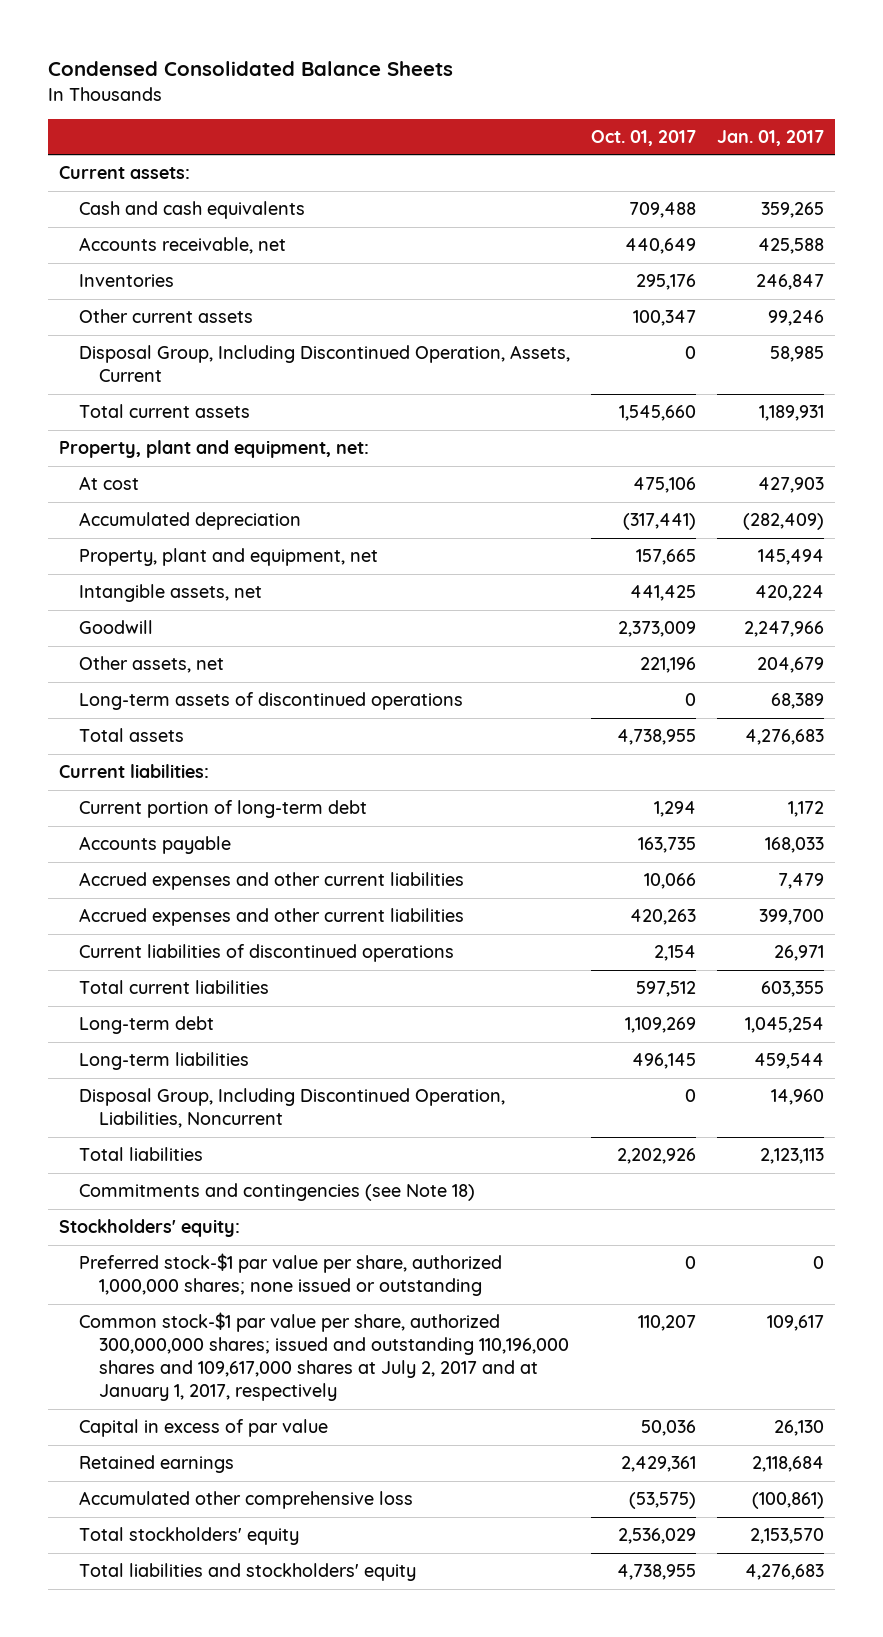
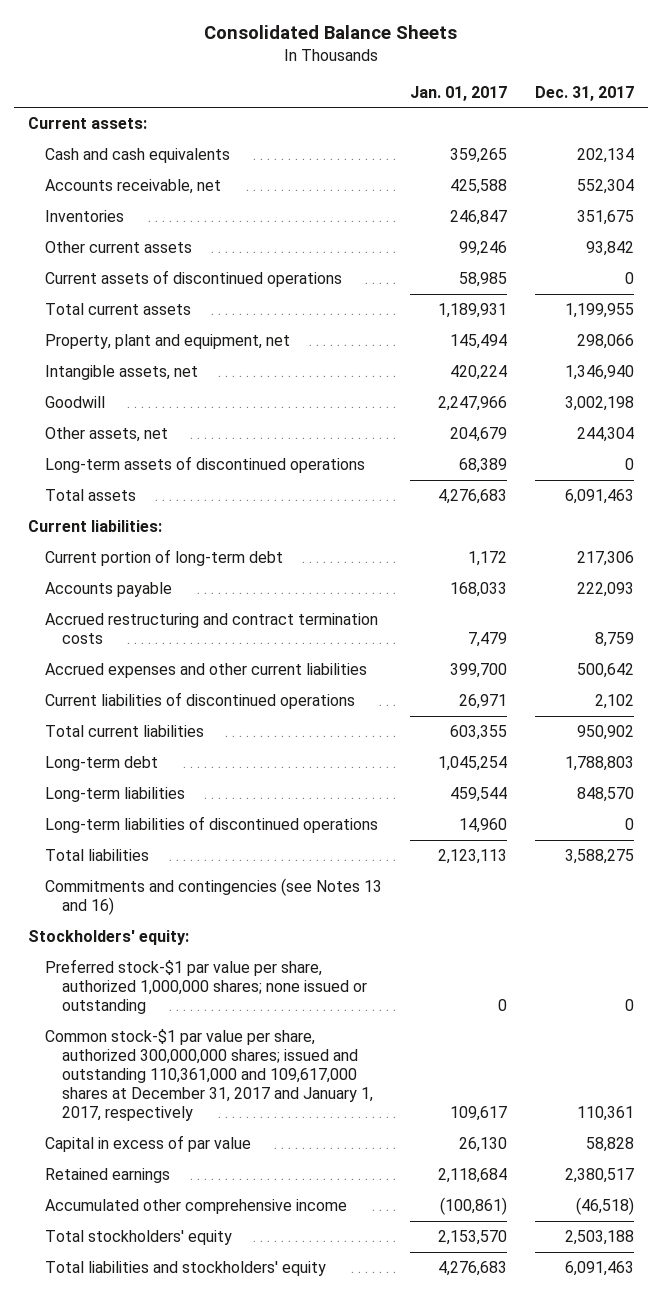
- Condensed Consolidated Balance Sheets
+ Consolidated Balance Sheets
- | Oct. 01, 2017 | Jan. 01, 2017
+ | Jan. 01, 2017 | Dec. 31, 2017
- Disposal Group, Including Discontinued Operation, Assets, Current | 0 | 58,985
+ Current assets of discontinued operations | 58,985 | 0
- Property, plant and equipment, net:
- At cost | 475,106 | 427,903
- Accumulated depreciation | (317,441) | (282,409)
- Accrued expenses and other current liabilities | 10,066 | 7,479
+ Accrued restructuring and contract termination costs | 7,479 | 8,759
- Disposal Group, Including Discontinued Operation, Liabilities, Noncurrent | 0 | 14,960
+ Long-term liabilities of discontinued operations | 14,960 | 0
- Commitments and contingencies (see Note 18)
+ Commitments and contingencies (see Notes 13 and 16)
- Common stock-$1 par value per share, authorized 300,000,000 shares; issued and outstanding 110,196,000 shares and 109,617,000 shares at July 2, 2017 and at January 1, 2017, respectively | 110,207 | 109,617
+ Common stock-$1 par value per share, authorized 300,000,000 shares; issued and outstanding 110,361,000 and 109,617,000 shares at December 31, 2017 and January 1, 2017, respectively | 109,617 | 110,361
- Accumulated other comprehensive loss | (53,575) | (100,861)
+ Accumulated other comprehensive income | (100,861) | (46,518)

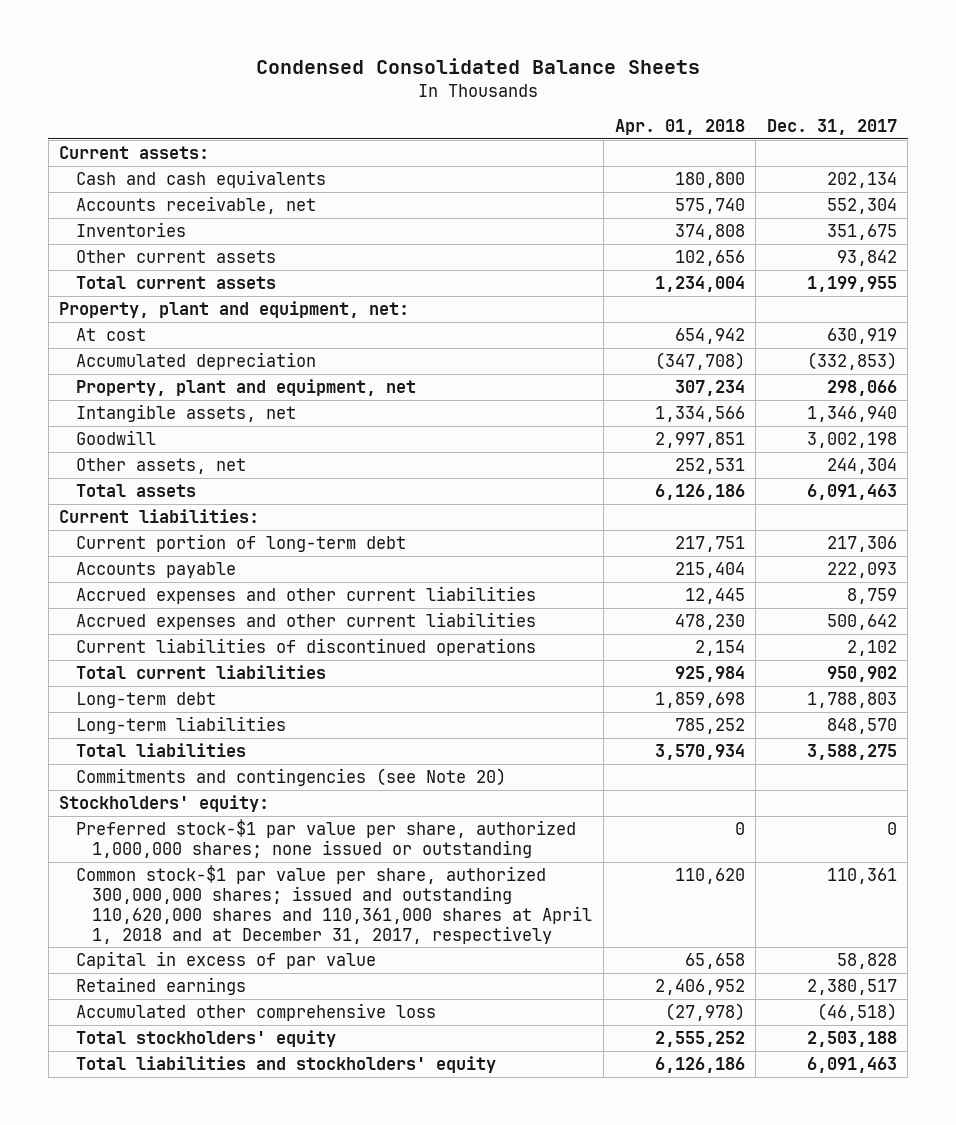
- Consolidated Balance Sheets
+ Condensed Consolidated Balance Sheets
- | Jan. 01, 2017 | Dec. 31, 2017
+ | Apr. 01, 2018 | Dec. 31, 2017
- Current assets of discontinued operations | 58,985 | 0
+ Property, plant and equipment, net:
+ At cost | 654,942 | 630,919
+ Accumulated depreciation | (347,708) | (332,853)
- Long-term assets of discontinued operations | 68,389 | 0
- Accrued restructuring and contract termination costs | 7,479 | 8,759
+ Accrued expenses and other current liabilities | 12,445 | 8,759
- Long-term liabilities of discontinued operations | 14,960 | 0
- Commitments and contingencies (see Notes 13 and 16)
+ Commitments and contingencies (see Note 20)
- Common stock-$1 par value per share, authorized 300,000,000 shares; issued and outstanding 110,361,000 and 109,617,000 shares at December 31, 2017 and January 1, 2017, respectively | 109,617 | 110,361
+ Common stock-$1 par value per share, authorized 300,000,000 shares; issued and outstanding 110,620,000 shares and 110,361,000 shares at April 1, 2018 and at December 31, 2017, respectively | 110,620 | 110,361
- Accumulated other comprehensive income | (100,861) | (46,518)
+ Accumulated other comprehensive loss | (27,978) | (46,518)

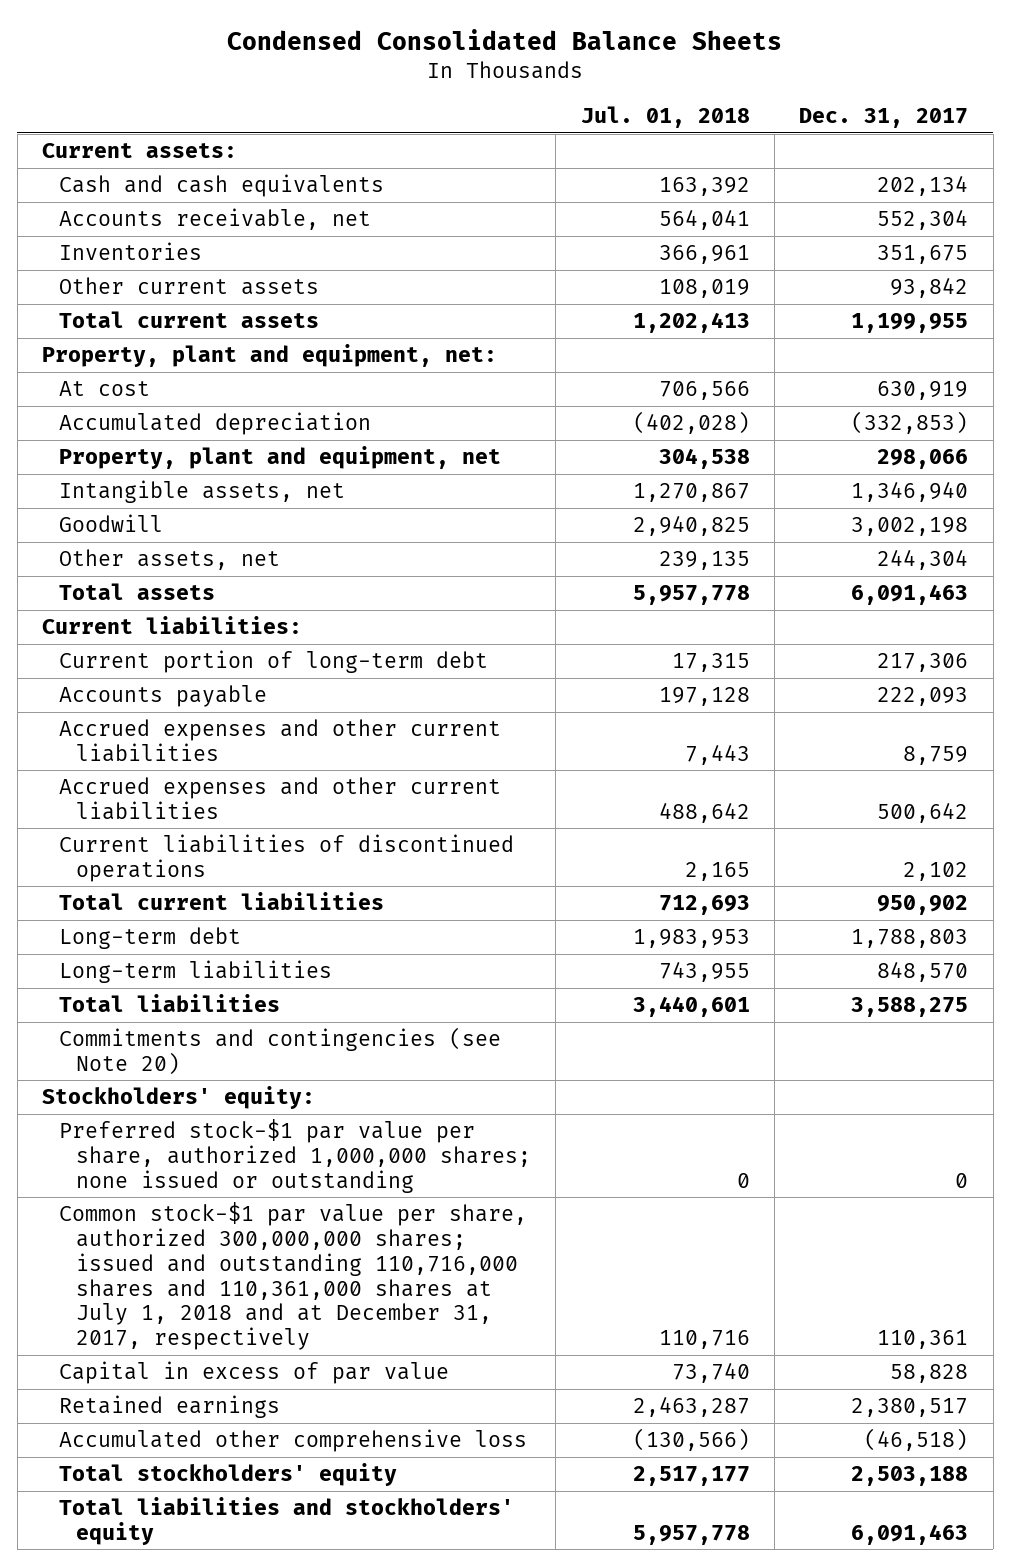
- | Apr. 01, 2018 | Dec. 31, 2017
+ | Jul. 01, 2018 | Dec. 31, 2017
- Common stock-$1 par value per share, authorized 300,000,000 shares; issued and outstanding 110,620,000 shares and 110,361,000 shares at April 1, 2018 and at December 31, 2017, respectively | 110,620 | 110,361
+ Common stock-$1 par value per share, authorized 300,000,000 shares; issued and outstanding 110,716,000 shares and 110,361,000 shares at July 1, 2018 and at December 31, 2017, respectively | 110,716 | 110,361

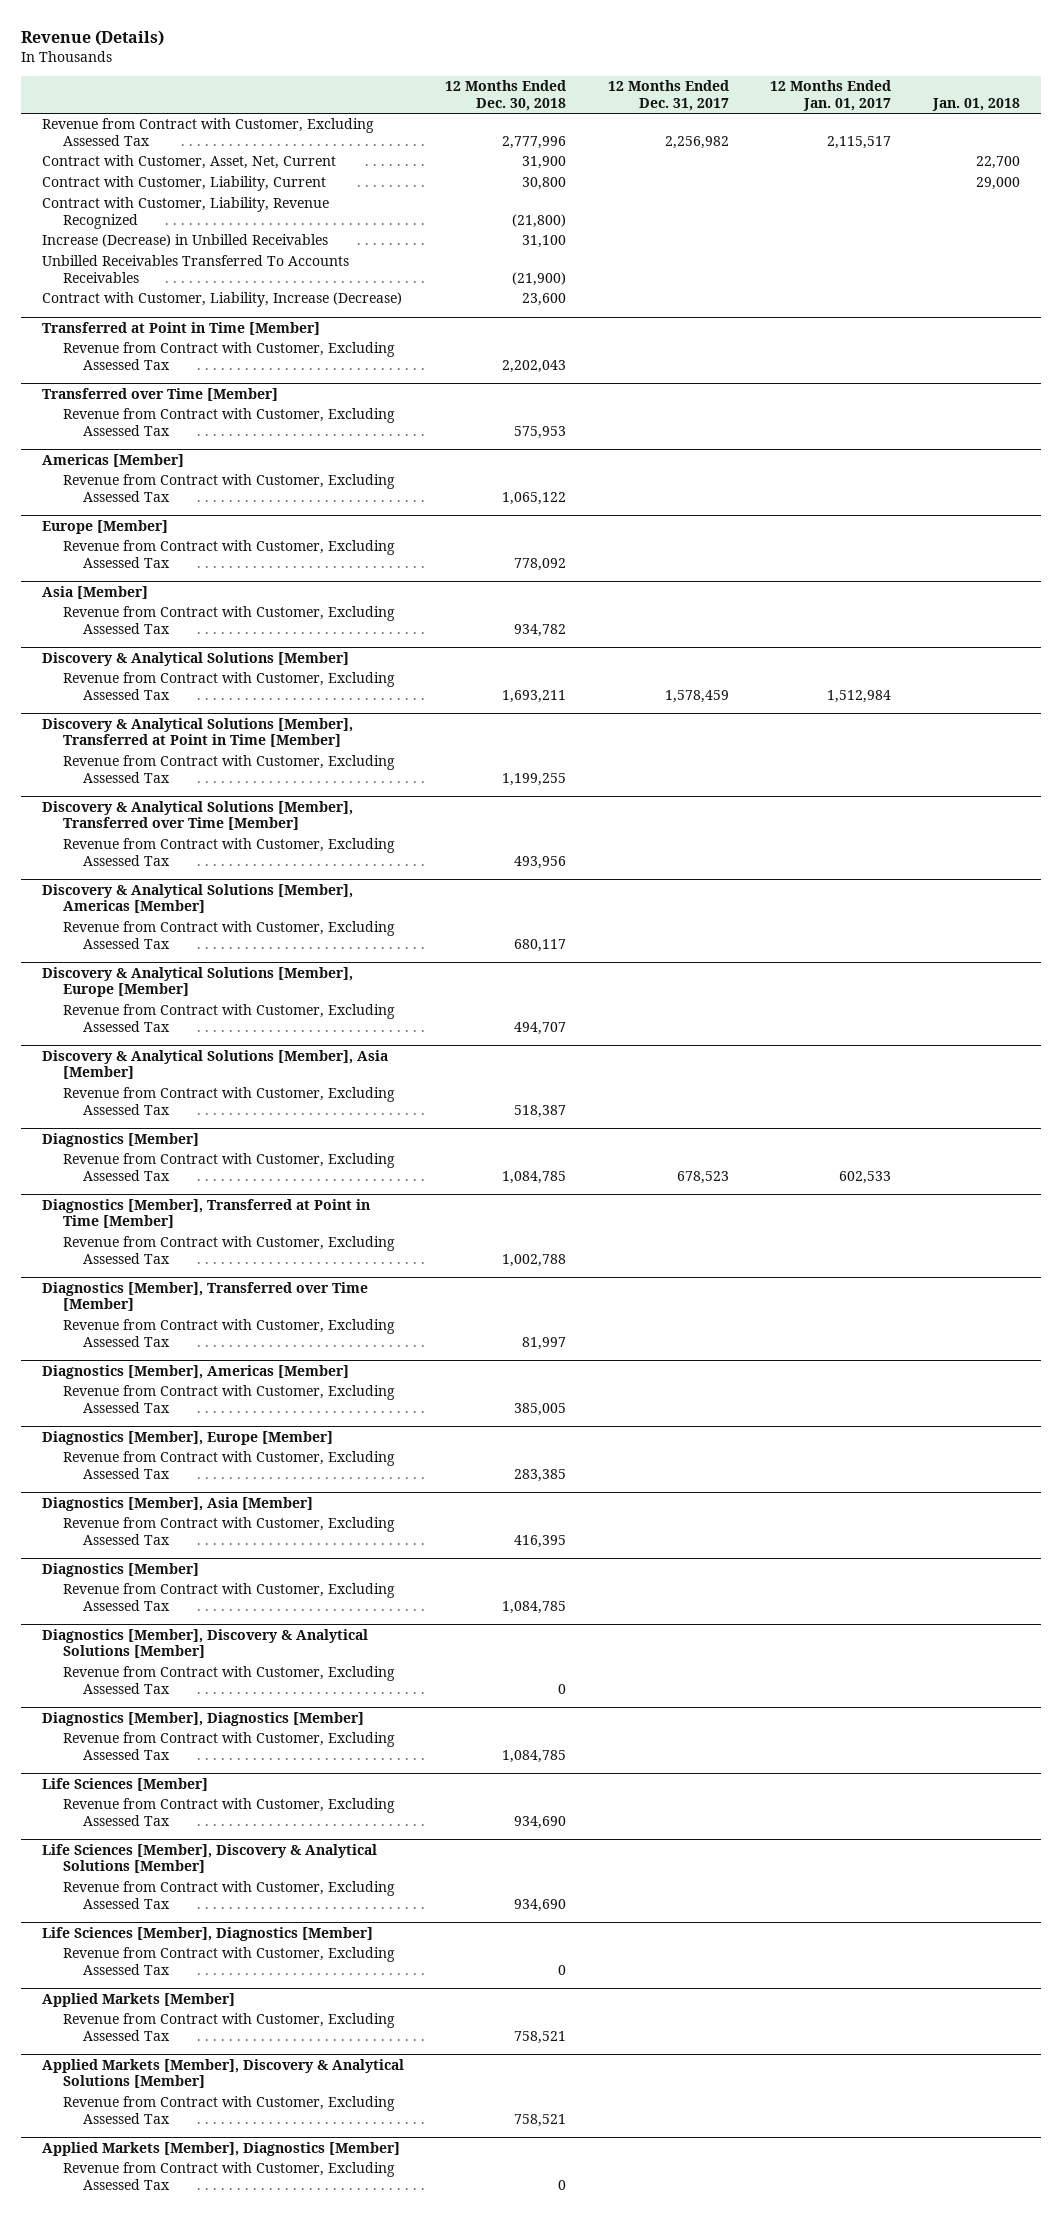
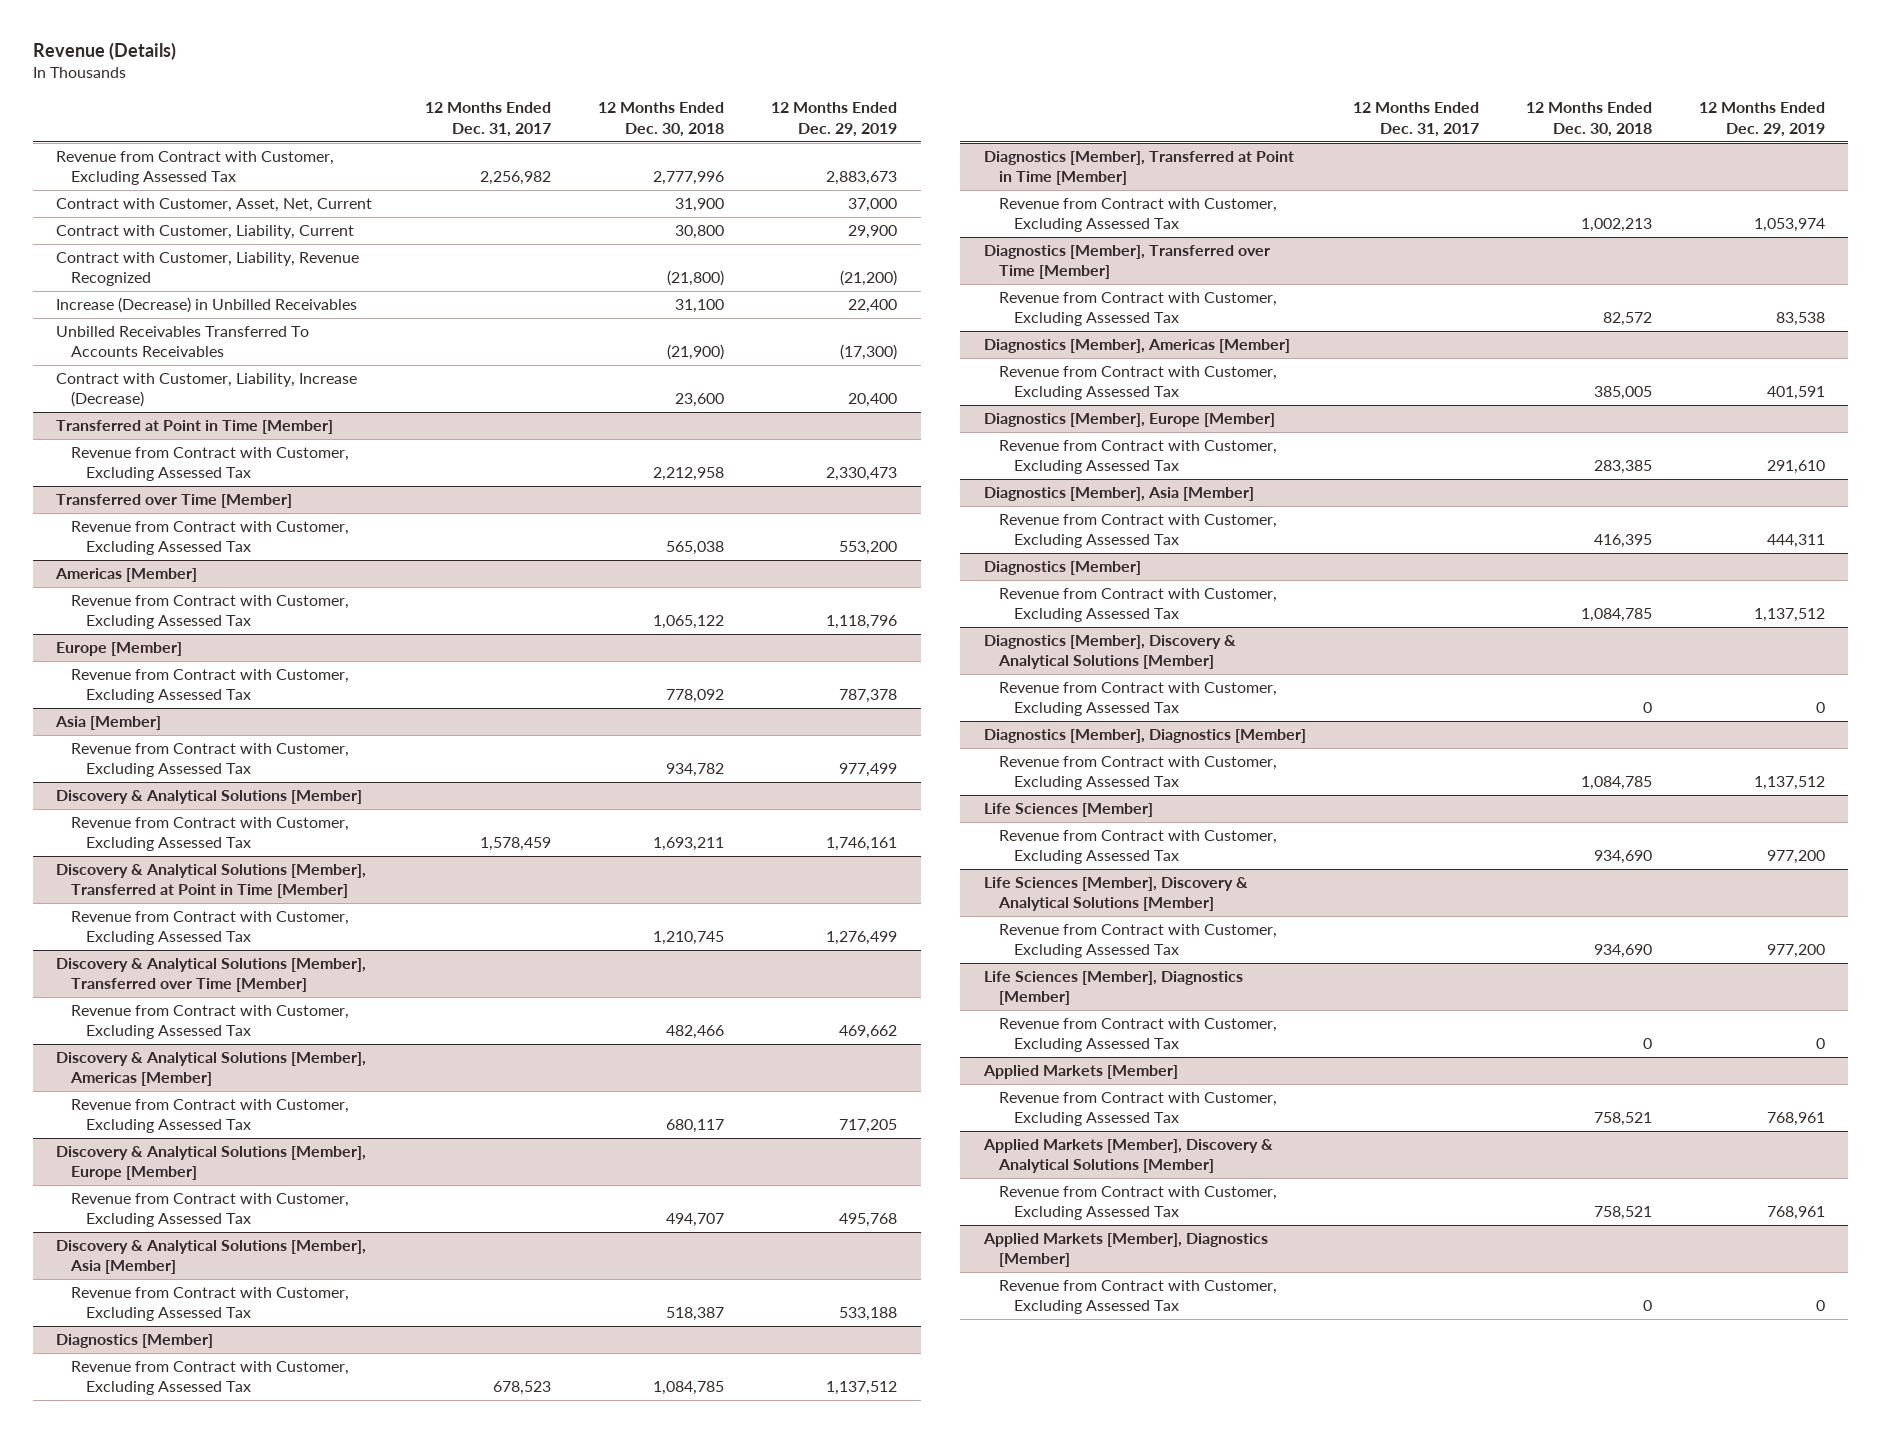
- | 12 Months Ended Dec. 30, 2018 | 12 Months Ended Dec. 31, 2017 | 12 Months Ended Jan. 01, 2017 | Jan. 01, 2018
+ | 12 Months Ended Dec. 31, 2017 | 12 Months Ended Dec. 30, 2018 | 12 Months Ended Dec. 29, 2019
@ Transferred at Point in Time [Member]
- Revenue from Contract with Customer, Excluding Assessed Tax | 2,202,043 | | |
+ Revenue from Contract with Customer, Excluding Assessed Tax | | 2,212,958 | 2,330,473
@ Transferred over Time [Member]
- Revenue from Contract with Customer, Excluding Assessed Tax | 575,953 | | |
+ Revenue from Contract with Customer, Excluding Assessed Tax | | 565,038 | 553,200
@ Discovery & Analytical Solutions [Member], Transferred at Point in Time [Member]
- Revenue from Contract with Customer, Excluding Assessed Tax | 1,199,255 | | |
+ Revenue from Contract with Customer, Excluding Assessed Tax | | 1,210,745 | 1,276,499
@ Discovery & Analytical Solutions [Member], Transferred over Time [Member]
- Revenue from Contract with Customer, Excluding Assessed Tax | 493,956 | | |
+ Revenue from Contract with Customer, Excluding Assessed Tax | | 482,466 | 469,662
@ Diagnostics [Member], Transferred at Point in Time [Member]
- Revenue from Contract with Customer, Excluding Assessed Tax | 1,002,788 | | |
+ Revenue from Contract with Customer, Excluding Assessed Tax | | 1,002,213 | 1,053,974
@ Diagnostics [Member], Transferred over Time [Member]
- Revenue from Contract with Customer, Excluding Assessed Tax | 81,997 | | |
+ Revenue from Contract with Customer, Excluding Assessed Tax | | 82,572 | 83,538

